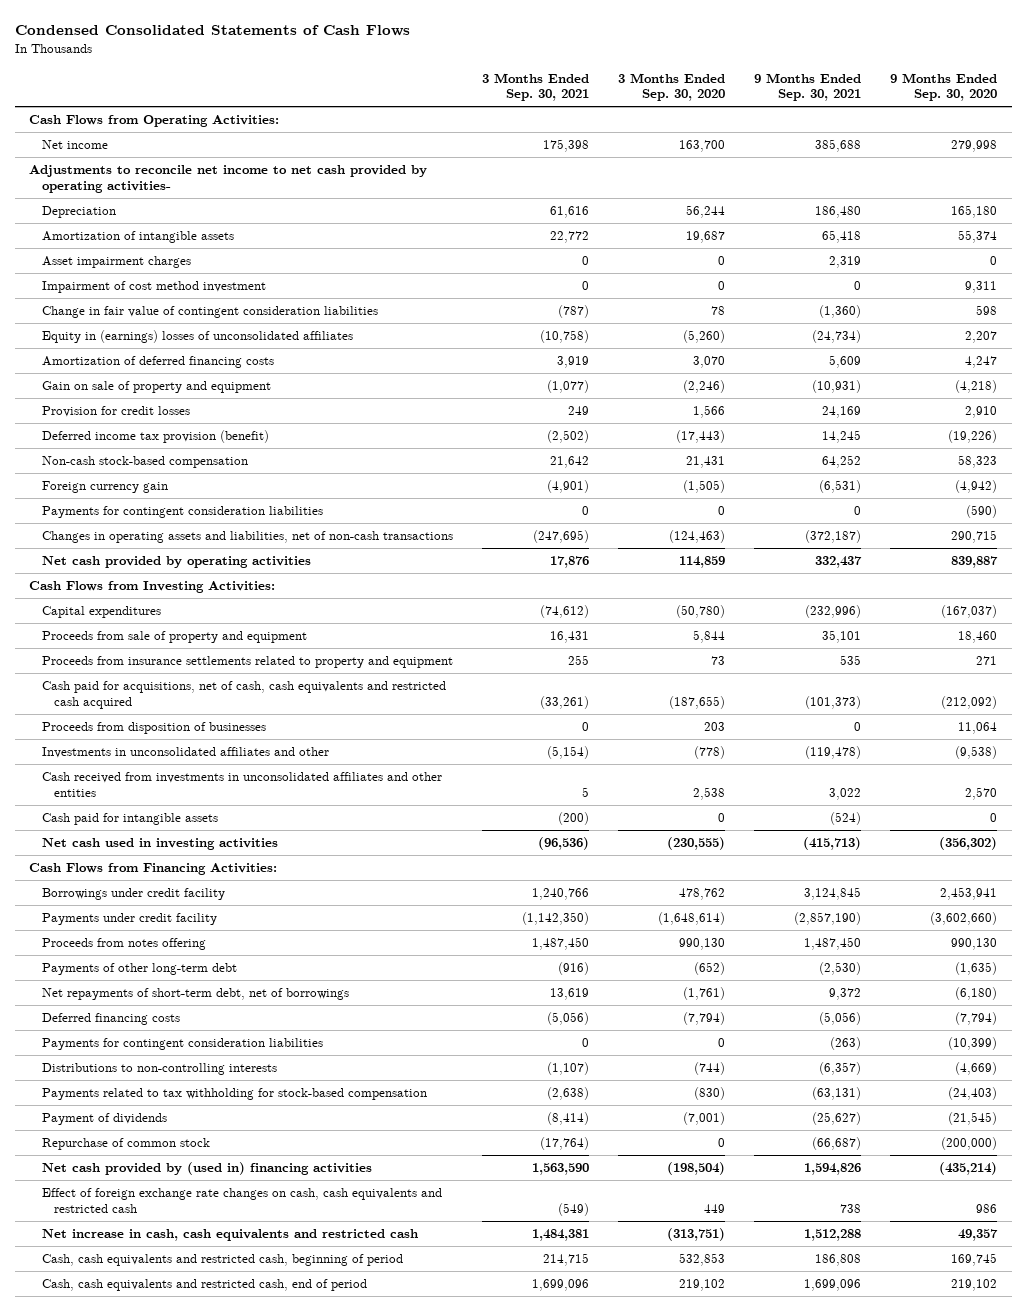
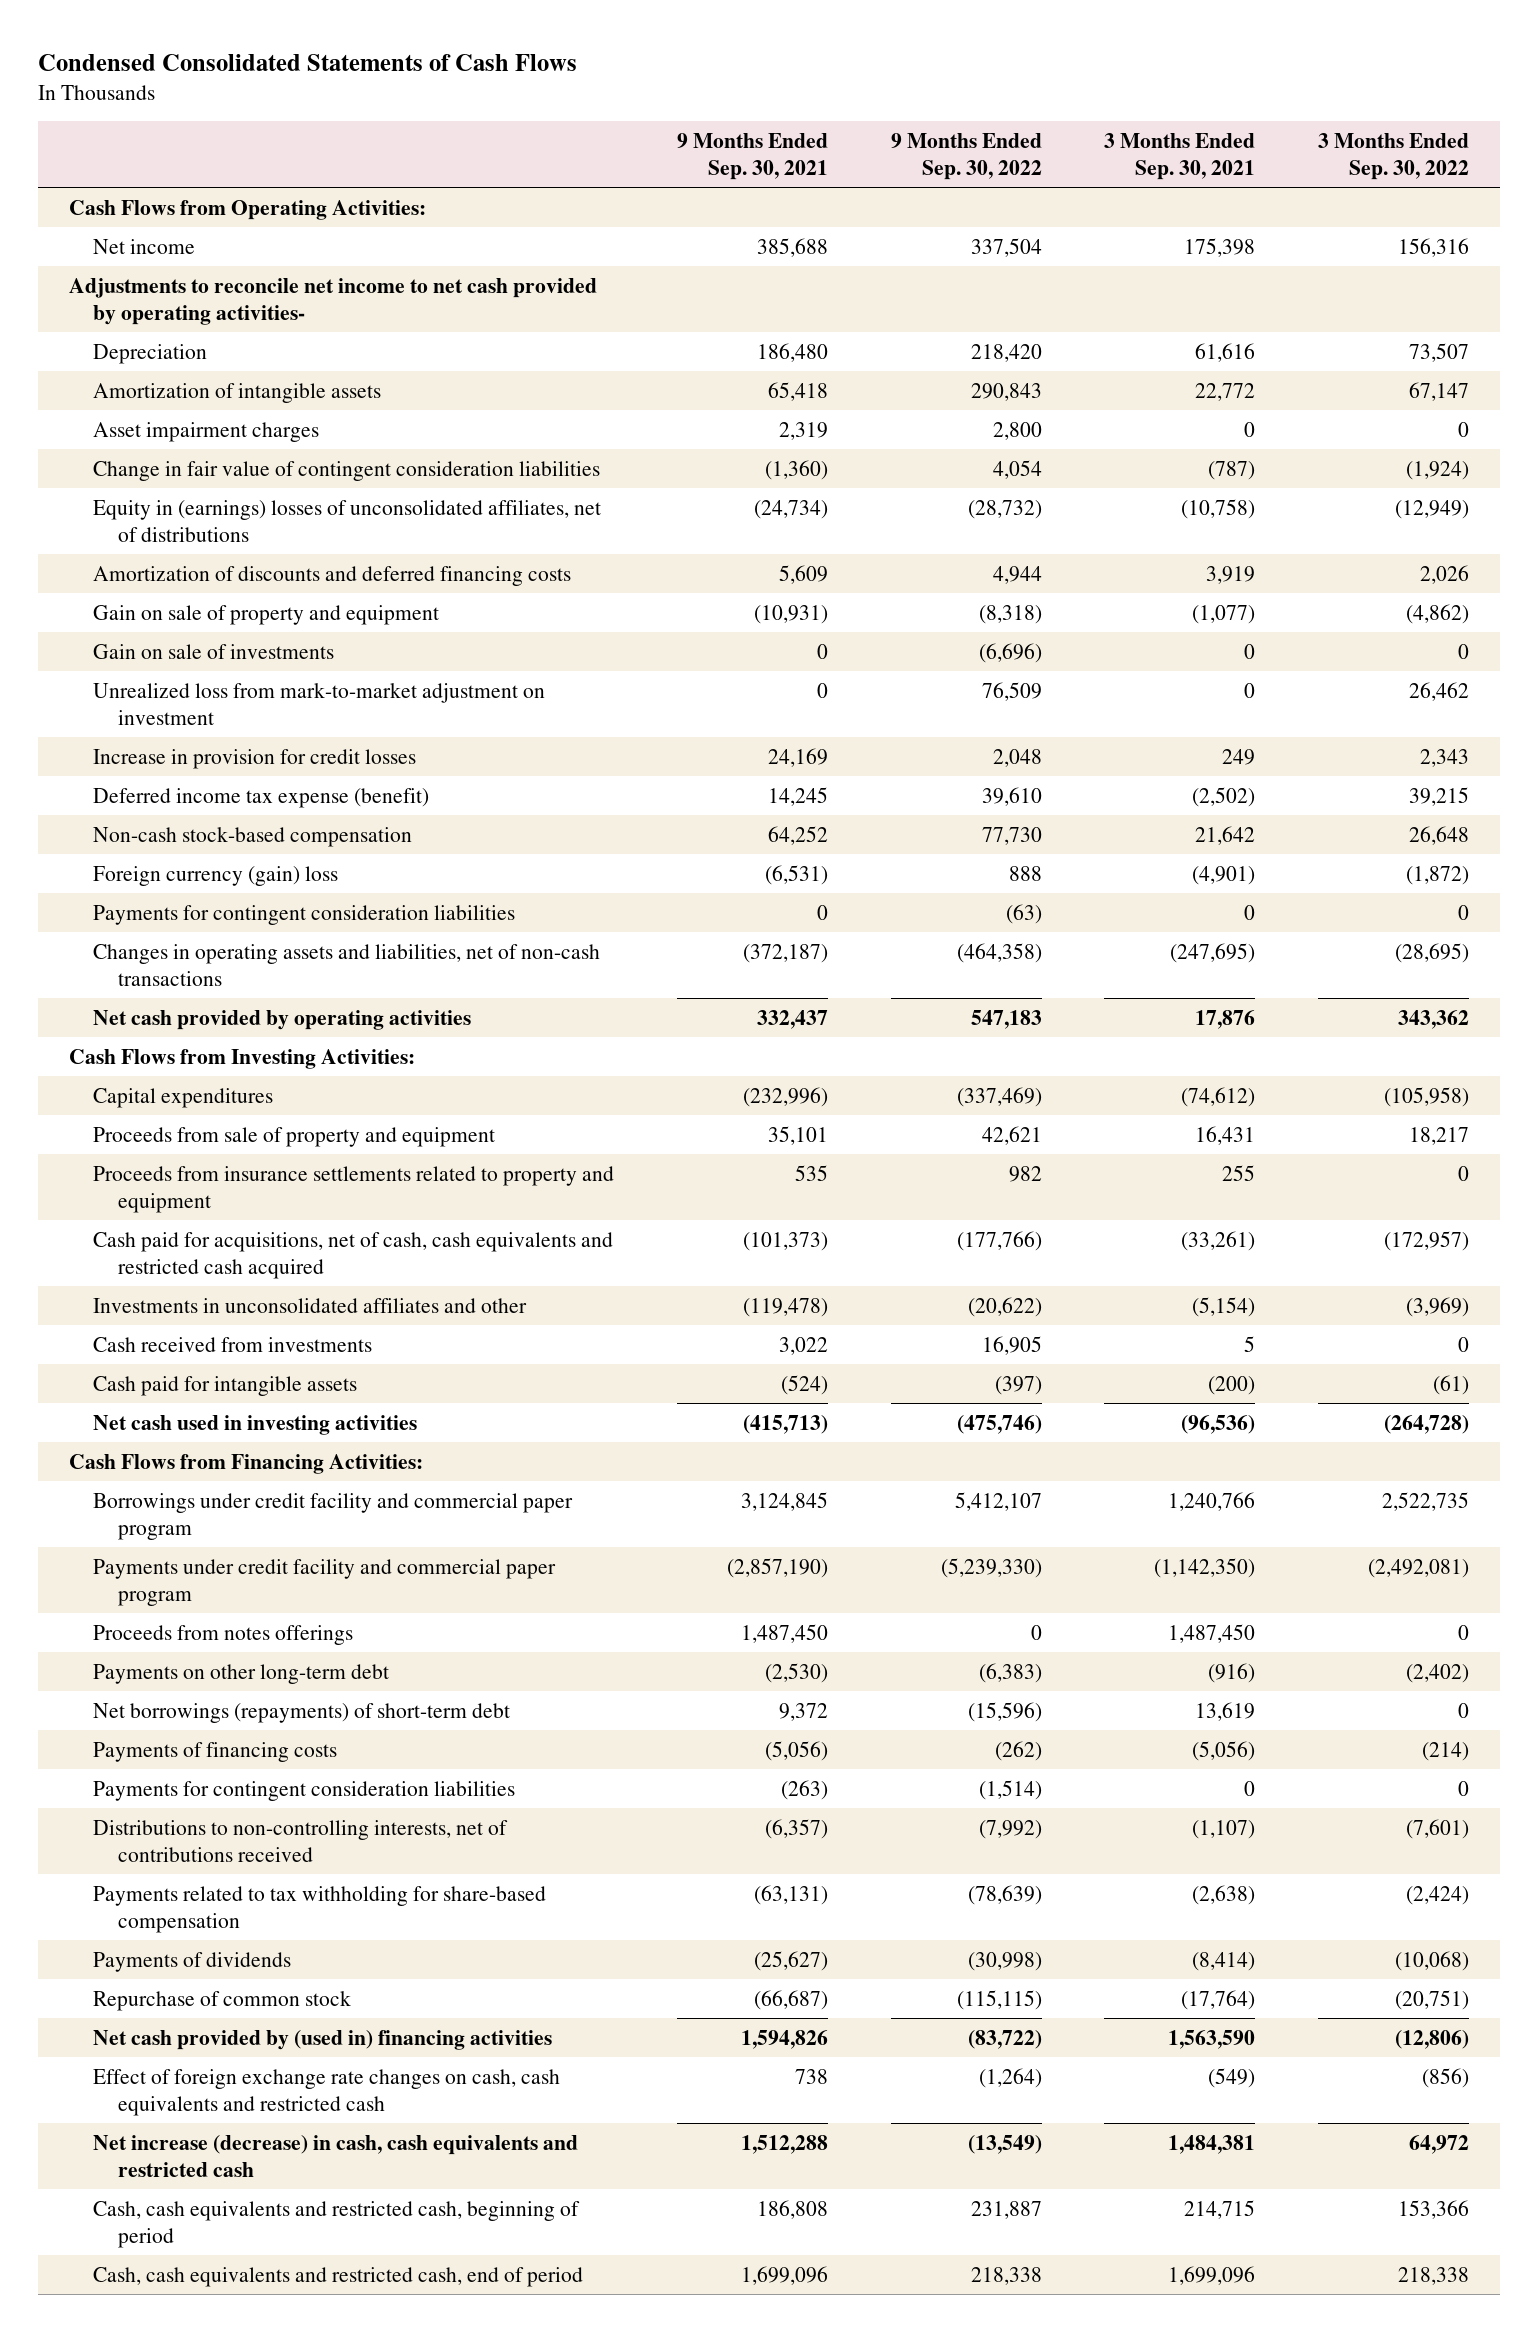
- | 3 Months Ended Sep. 30, 2021 | 3 Months Ended Sep. 30, 2020 | 9 Months Ended Sep. 30, 2021 | 9 Months Ended Sep. 30, 2020
+ | 9 Months Ended Sep. 30, 2021 | 9 Months Ended Sep. 30, 2022 | 3 Months Ended Sep. 30, 2021 | 3 Months Ended Sep. 30, 2022
- Impairment of cost method investment | 0 | 0 | 0 | 9,311
- Equity in (earnings) losses of unconsolidated affiliates | (10,758) | (5,260) | (24,734) | 2,207
- Amortization of deferred financing costs | 3,919 | 3,070 | 5,609 | 4,247
+ Equity in (earnings) losses of unconsolidated affiliates, net of distributions | (24,734) | (28,732) | (10,758) | (12,949)
+ Amortization of discounts and deferred financing costs | 5,609 | 4,944 | 3,919 | 2,026
- Provision for credit losses | 249 | 1,566 | 24,169 | 2,910
- Deferred income tax provision (benefit) | (2,502) | (17,443) | 14,245 | (19,226)
+ Gain on sale of investments | 0 | (6,696) | 0 | 0
+ Unrealized loss from mark-to-market adjustment on investment | 0 | 76,509 | 0 | 26,462
+ Increase in provision for credit losses | 24,169 | 2,048 | 249 | 2,343
+ Deferred income tax expense (benefit) | 14,245 | 39,610 | (2,502) | 39,215
- Foreign currency gain | (4,901) | (1,505) | (6,531) | (4,942)
+ Foreign currency (gain) loss | (6,531) | 888 | (4,901) | (1,872)
- Proceeds from disposition of businesses | 0 | 203 | 0 | 11,064
- Cash received from investments in unconsolidated affiliates and other entities | 5 | 2,538 | 3,022 | 2,570
+ Cash received from investments | 3,022 | 16,905 | 5 | 0
- Borrowings under credit facility | 1,240,766 | 478,762 | 3,124,845 | 2,453,941
- Payments under credit facility | (1,142,350) | (1,648,614) | (2,857,190) | (3,602,660)
- Proceeds from notes offering | 1,487,450 | 990,130 | 1,487,450 | 990,130
- Payments of other long-term debt | (916) | (652) | (2,530) | (1,635)
- Net repayments of short-term debt, net of borrowings | 13,619 | (1,761) | 9,372 | (6,180)
- Deferred financing costs | (5,056) | (7,794) | (5,056) | (7,794)
+ Borrowings under credit facility and commercial paper program | 3,124,845 | 5,412,107 | 1,240,766 | 2,522,735
+ Payments under credit facility and commercial paper program | (2,857,190) | (5,239,330) | (1,142,350) | (2,492,081)
+ Proceeds from notes offerings | 1,487,450 | 0 | 1,487,450 | 0
+ Payments on other long-term debt | (2,530) | (6,383) | (916) | (2,402)
+ Net borrowings (repayments) of short-term debt | 9,372 | (15,596) | 13,619 | 0
+ Payments of financing costs | (5,056) | (262) | (5,056) | (214)
- Distributions to non-controlling interests | (1,107) | (744) | (6,357) | (4,669)
- Payments related to tax withholding for stock-based compensation | (2,638) | (830) | (63,131) | (24,403)
- Payment of dividends | (8,414) | (7,001) | (25,627) | (21,545)
+ Distributions to non-controlling interests, net of contributions received | (6,357) | (7,992) | (1,107) | (7,601)
+ Payments related to tax withholding for share-based compensation | (63,131) | (78,639) | (2,638) | (2,424)
+ Payments of dividends | (25,627) | (30,998) | (8,414) | (10,068)
- Net increase in cash, cash equivalents and restricted cash | 1,484,381 | (313,751) | 1,512,288 | 49,357
+ Net increase (decrease) in cash, cash equivalents and restricted cash | 1,512,288 | (13,549) | 1,484,381 | 64,972

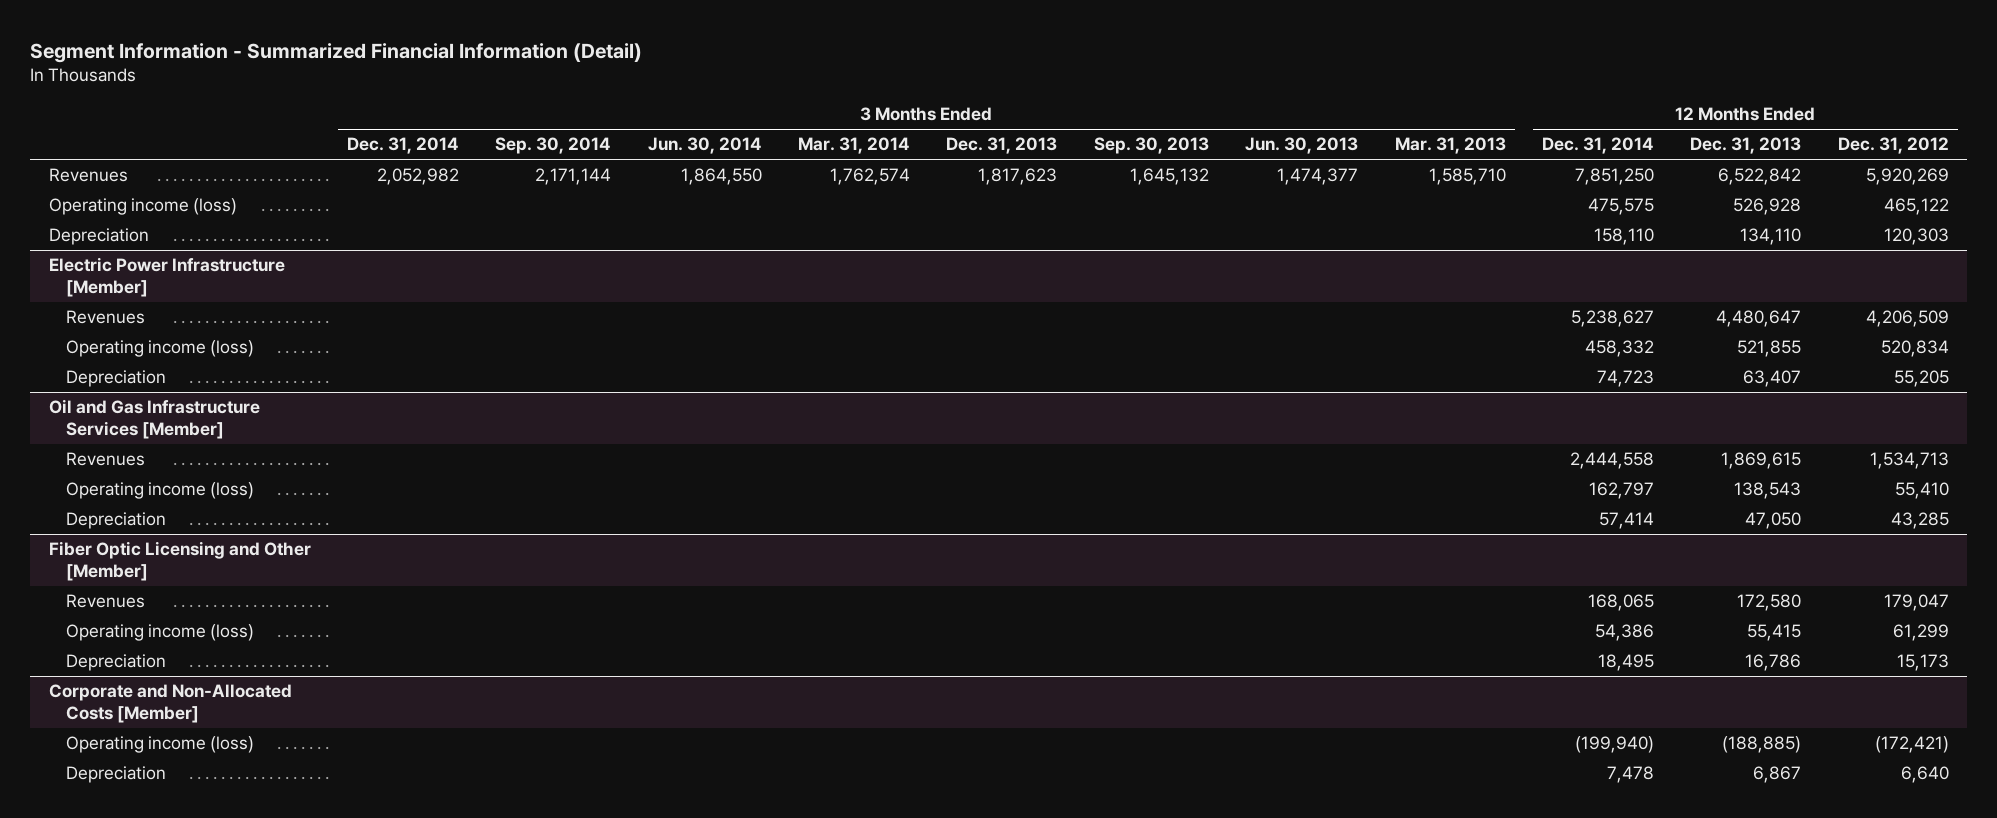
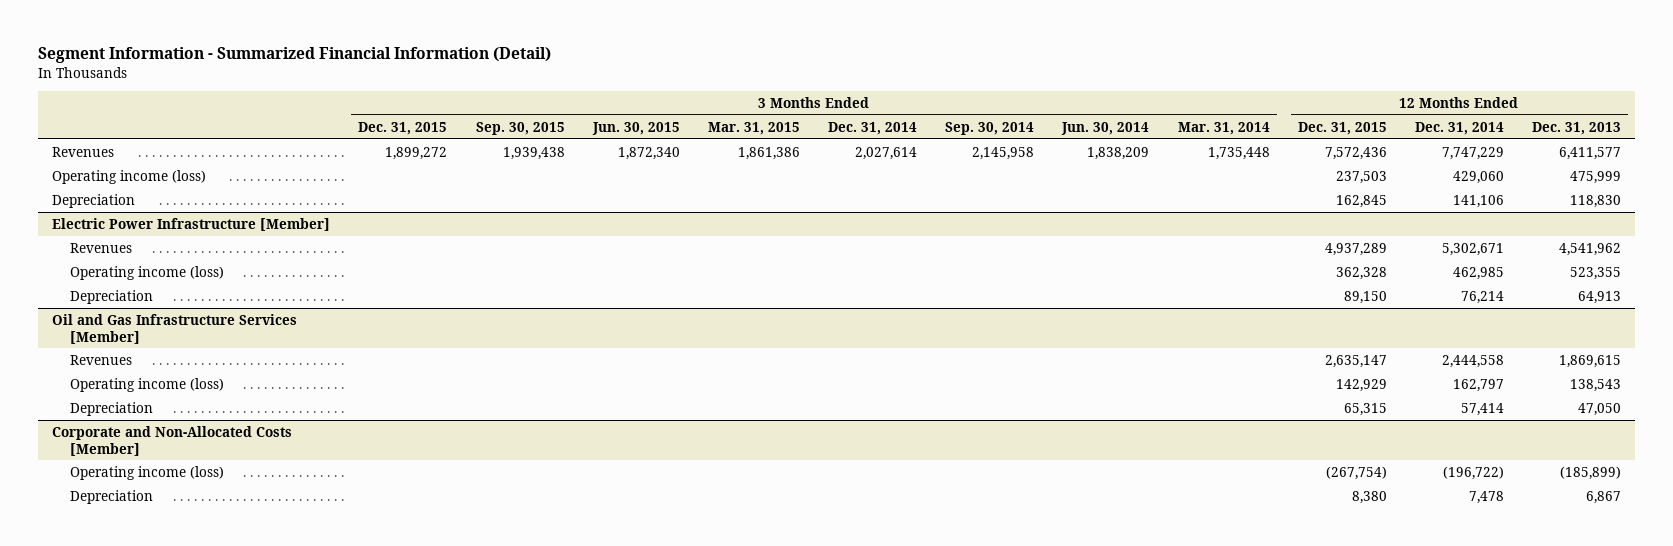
- | 3 Months Ended Dec. 31, 2014 | 3 Months Ended Sep. 30, 2014 | 3 Months Ended Jun. 30, 2014 | 3 Months Ended Mar. 31, 2014 | 3 Months Ended Dec. 31, 2013 | 3 Months Ended Sep. 30, 2013 | 3 Months Ended Jun. 30, 2013 | 3 Months Ended Mar. 31, 2013 | 12 Months Ended Dec. 31, 2014 | 12 Months Ended Dec. 31, 2013 | 12 Months Ended Dec. 31, 2012
+ | 3 Months Ended Dec. 31, 2015 | 3 Months Ended Sep. 30, 2015 | 3 Months Ended Jun. 30, 2015 | 3 Months Ended Mar. 31, 2015 | 3 Months Ended Dec. 31, 2014 | 3 Months Ended Sep. 30, 2014 | 3 Months Ended Jun. 30, 2014 | 3 Months Ended Mar. 31, 2014 | 12 Months Ended Dec. 31, 2015 | 12 Months Ended Dec. 31, 2014 | 12 Months Ended Dec. 31, 2013
- Revenues | 2,052,982 | 2,171,144 | 1,864,550 | 1,762,574 | 1,817,623 | 1,645,132 | 1,474,377 | 1,585,710 | 7,851,250 | 6,522,842 | 5,920,269
- Operating income (loss) | | | | | | | | | 475,575 | 526,928 | 465,122
- Depreciation | | | | | | | | | 158,110 | 134,110 | 120,303
+ Revenues | 1,899,272 | 1,939,438 | 1,872,340 | 1,861,386 | 2,027,614 | 2,145,958 | 1,838,209 | 1,735,448 | 7,572,436 | 7,747,229 | 6,411,577
+ Operating income (loss) | | | | | | | | | 237,503 | 429,060 | 475,999
+ Depreciation | | | | | | | | | 162,845 | 141,106 | 118,830
@ Electric Power Infrastructure [Member]
- Revenues | | | | | | | | | 5,238,627 | 4,480,647 | 4,206,509
- Operating income (loss) | | | | | | | | | 458,332 | 521,855 | 520,834
- Depreciation | | | | | | | | | 74,723 | 63,407 | 55,205
+ Revenues | | | | | | | | | 4,937,289 | 5,302,671 | 4,541,962
+ Operating income (loss) | | | | | | | | | 362,328 | 462,985 | 523,355
+ Depreciation | | | | | | | | | 89,150 | 76,214 | 64,913
- Fiber Optic Licensing and Other [Member]
- Revenues | | | | | | | | | 168,065 | 172,580 | 179,047
- Operating income (loss) | | | | | | | | | 54,386 | 55,415 | 61,299
- Depreciation | | | | | | | | | 18,495 | 16,786 | 15,173
@ Corporate and Non-Allocated Costs [Member]
- Operating income (loss) | | | | | | | | | (199,940) | (188,885) | (172,421)
+ Operating income (loss) | | | | | | | | | (267,754) | (196,722) | (185,899)

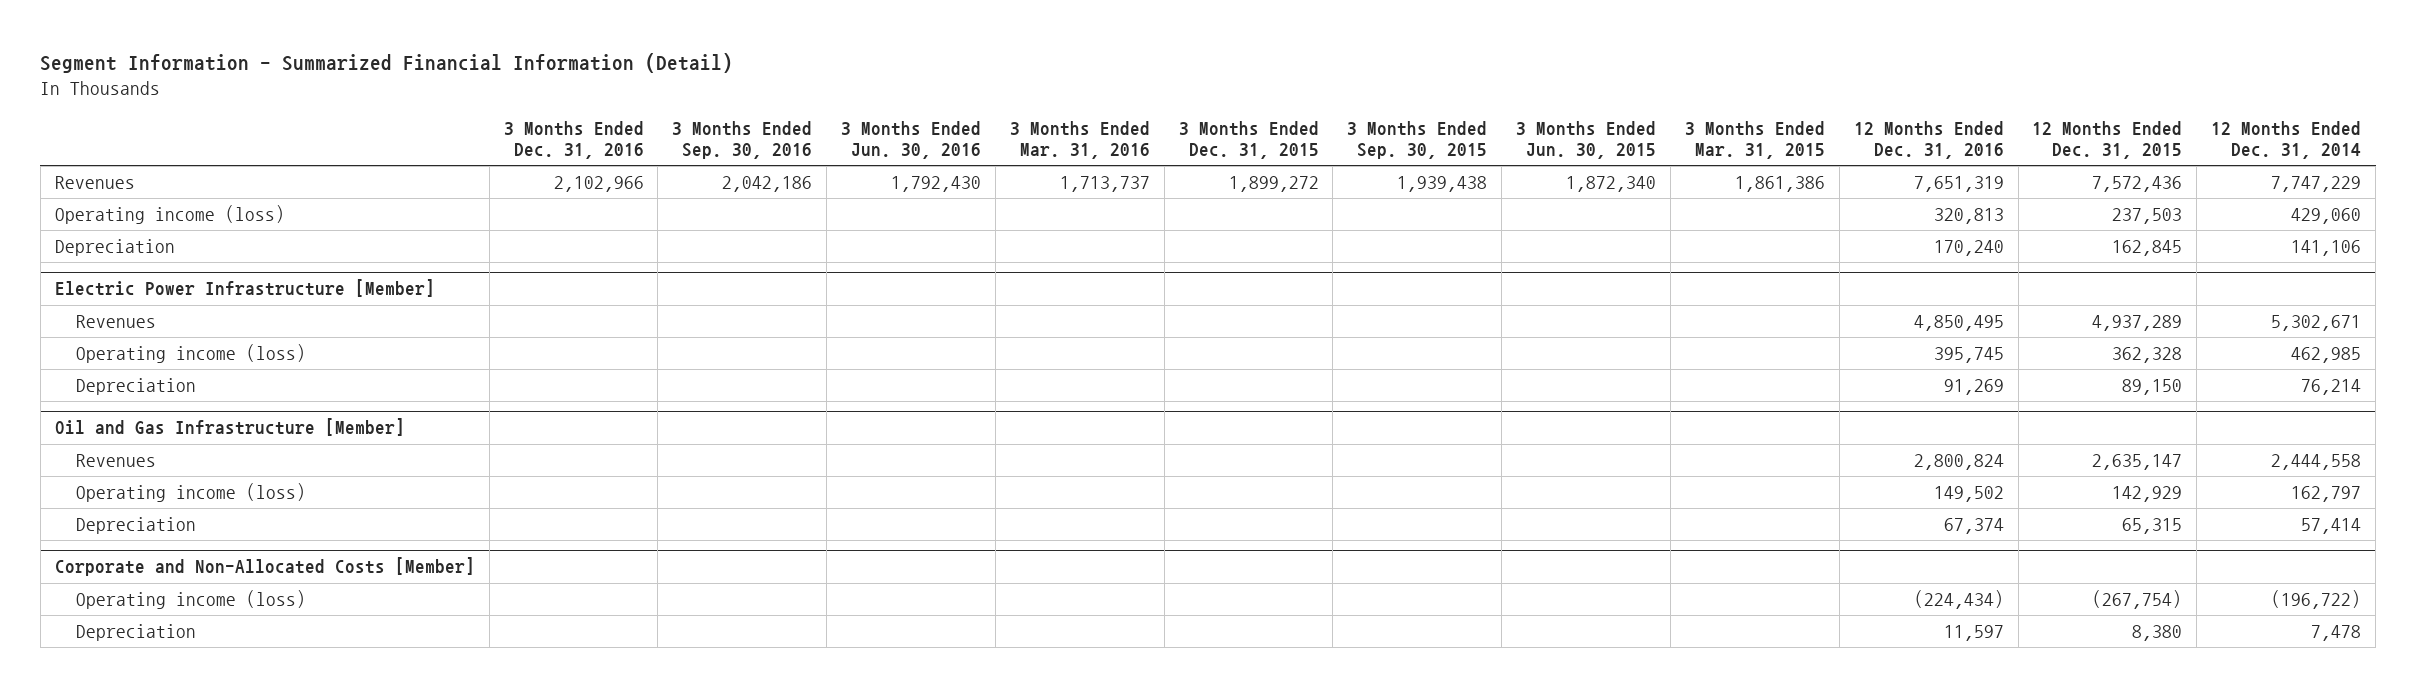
- | 3 Months Ended Dec. 31, 2015 | 3 Months Ended Sep. 30, 2015 | 3 Months Ended Jun. 30, 2015 | 3 Months Ended Mar. 31, 2015 | 3 Months Ended Dec. 31, 2014 | 3 Months Ended Sep. 30, 2014 | 3 Months Ended Jun. 30, 2014 | 3 Months Ended Mar. 31, 2014 | 12 Months Ended Dec. 31, 2015 | 12 Months Ended Dec. 31, 2014 | 12 Months Ended Dec. 31, 2013
+ | 3 Months Ended Dec. 31, 2016 | 3 Months Ended Sep. 30, 2016 | 3 Months Ended Jun. 30, 2016 | 3 Months Ended Mar. 31, 2016 | 3 Months Ended Dec. 31, 2015 | 3 Months Ended Sep. 30, 2015 | 3 Months Ended Jun. 30, 2015 | 3 Months Ended Mar. 31, 2015 | 12 Months Ended Dec. 31, 2016 | 12 Months Ended Dec. 31, 2015 | 12 Months Ended Dec. 31, 2014
- Oil and Gas Infrastructure Services [Member]
+ Oil and Gas Infrastructure [Member]

